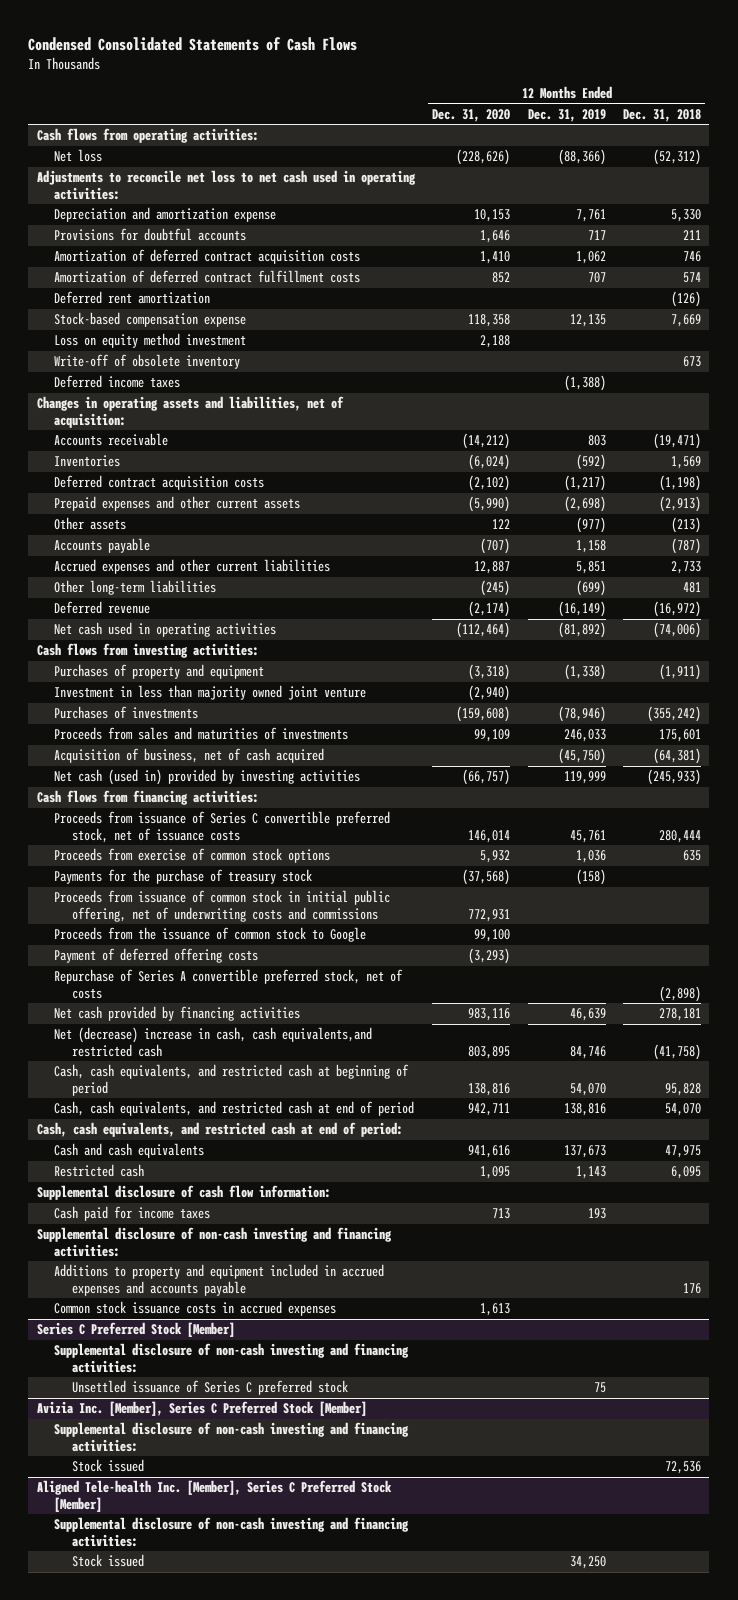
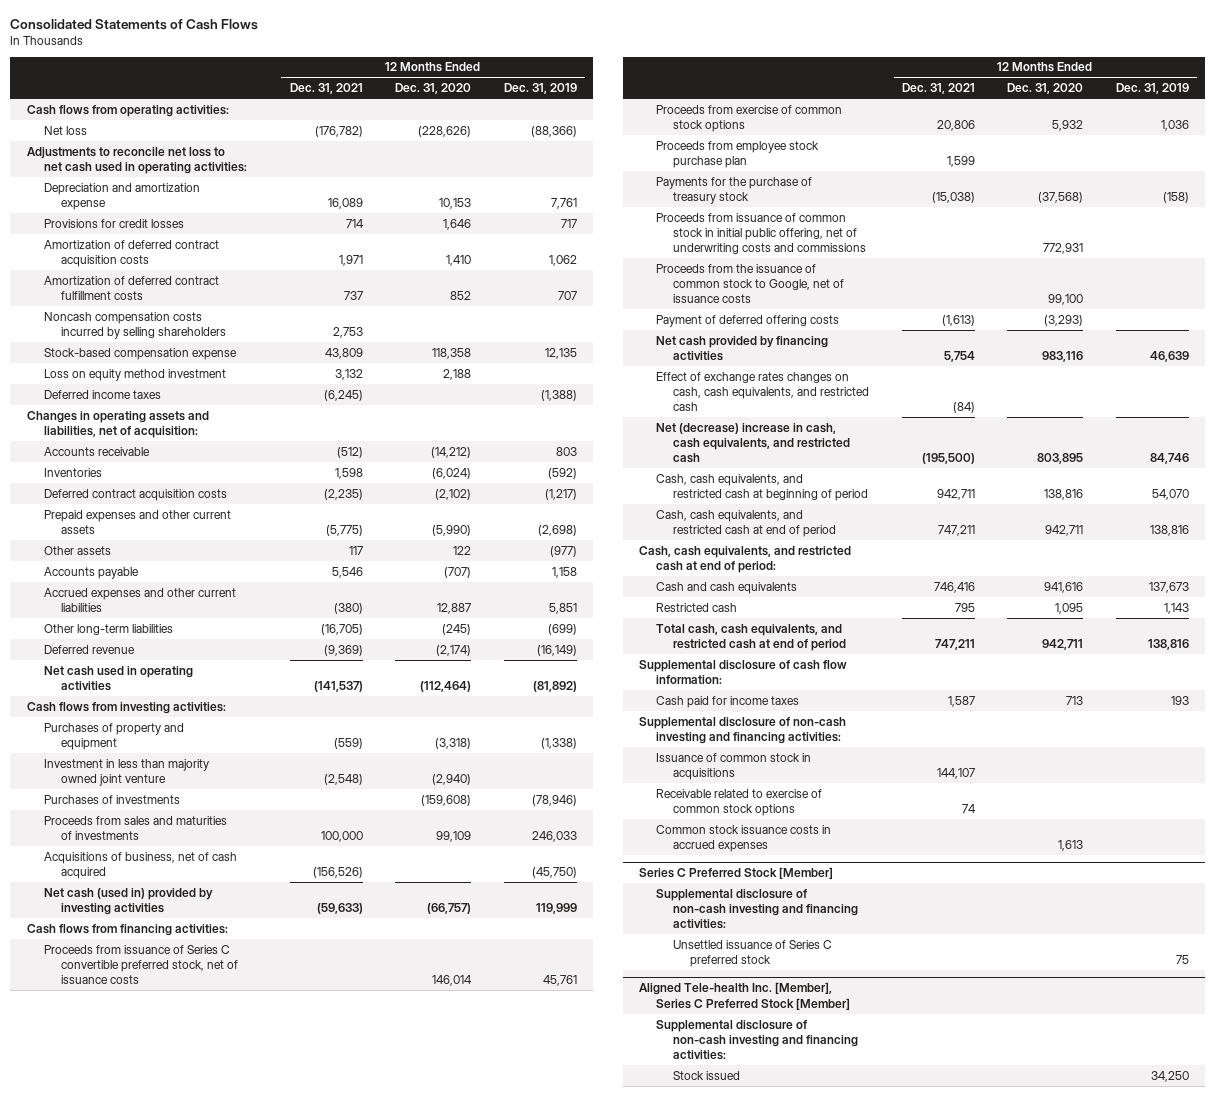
- Condensed Consolidated Statements of Cash Flows
+ Consolidated Statements of Cash Flows
- | 12 Months Ended Dec. 31, 2020 | 12 Months Ended Dec. 31, 2019 | 12 Months Ended Dec. 31, 2018
+ | 12 Months Ended Dec. 31, 2021 | 12 Months Ended Dec. 31, 2020 | 12 Months Ended Dec. 31, 2019
- Provisions for doubtful accounts | 1,646 | 717 | 211
+ Provisions for credit losses | 714 | 1,646 | 717
- Deferred rent amortization | | | (126)
+ Noncash compensation costs incurred by selling shareholders | 2,753 | |
- Write-off of obsolete inventory | | | 673
- Acquisition of business, net of cash acquired | | (45,750) | (64,381)
+ Acquisitions of business, net of cash acquired | (156,526) | | (45,750)
+ Proceeds from employee stock purchase plan | 1,599 | |
- Proceeds from the issuance of common stock to Google | 99,100 | |
+ Proceeds from the issuance of common stock to Google, net of issuance costs | | 99,100 |
- Repurchase of Series A convertible preferred stock, net of costs | | | (2,898)
- Net (decrease) increase in cash, cash equivalents,and restricted cash | 803,895 | 84,746 | (41,758)
+ Effect of exchange rates changes on cash, cash equivalents, and restricted cash | (84) | |
+ Net (decrease) increase in cash, cash equivalents, and restricted cash | (195,500) | 803,895 | 84,746
+ Total cash, cash equivalents, and restricted cash at end of period | 747,211 | 942,711 | 138,816
- Additions to property and equipment included in accrued expenses and accounts payable | | | 176
+ Issuance of common stock in acquisitions | 144,107 | |
+ Receivable related to exercise of common stock options | 74 | |
- Avizia Inc. [Member], Series C Preferred Stock [Member]
- Supplemental disclosure of non-cash investing and financing activities:
- Stock issued | | | 72,536

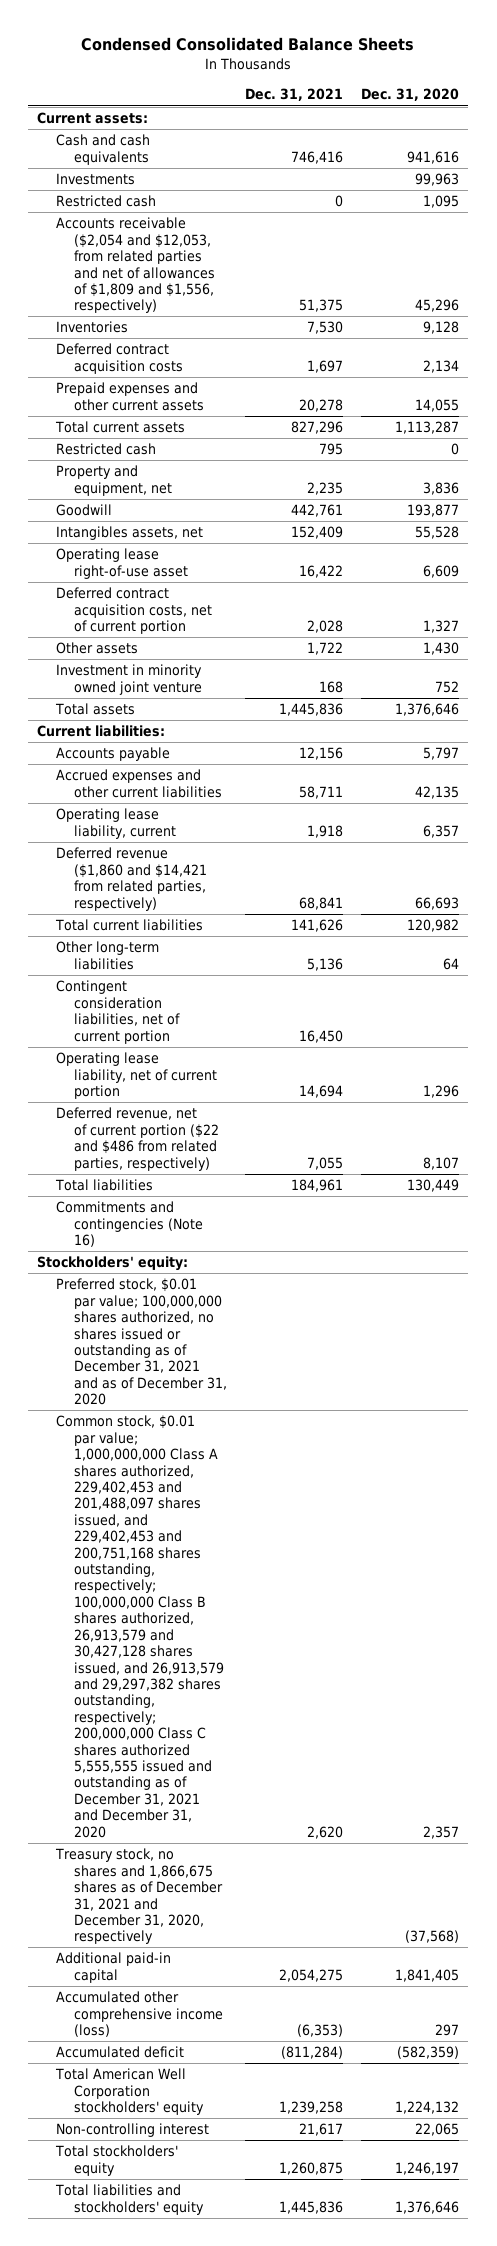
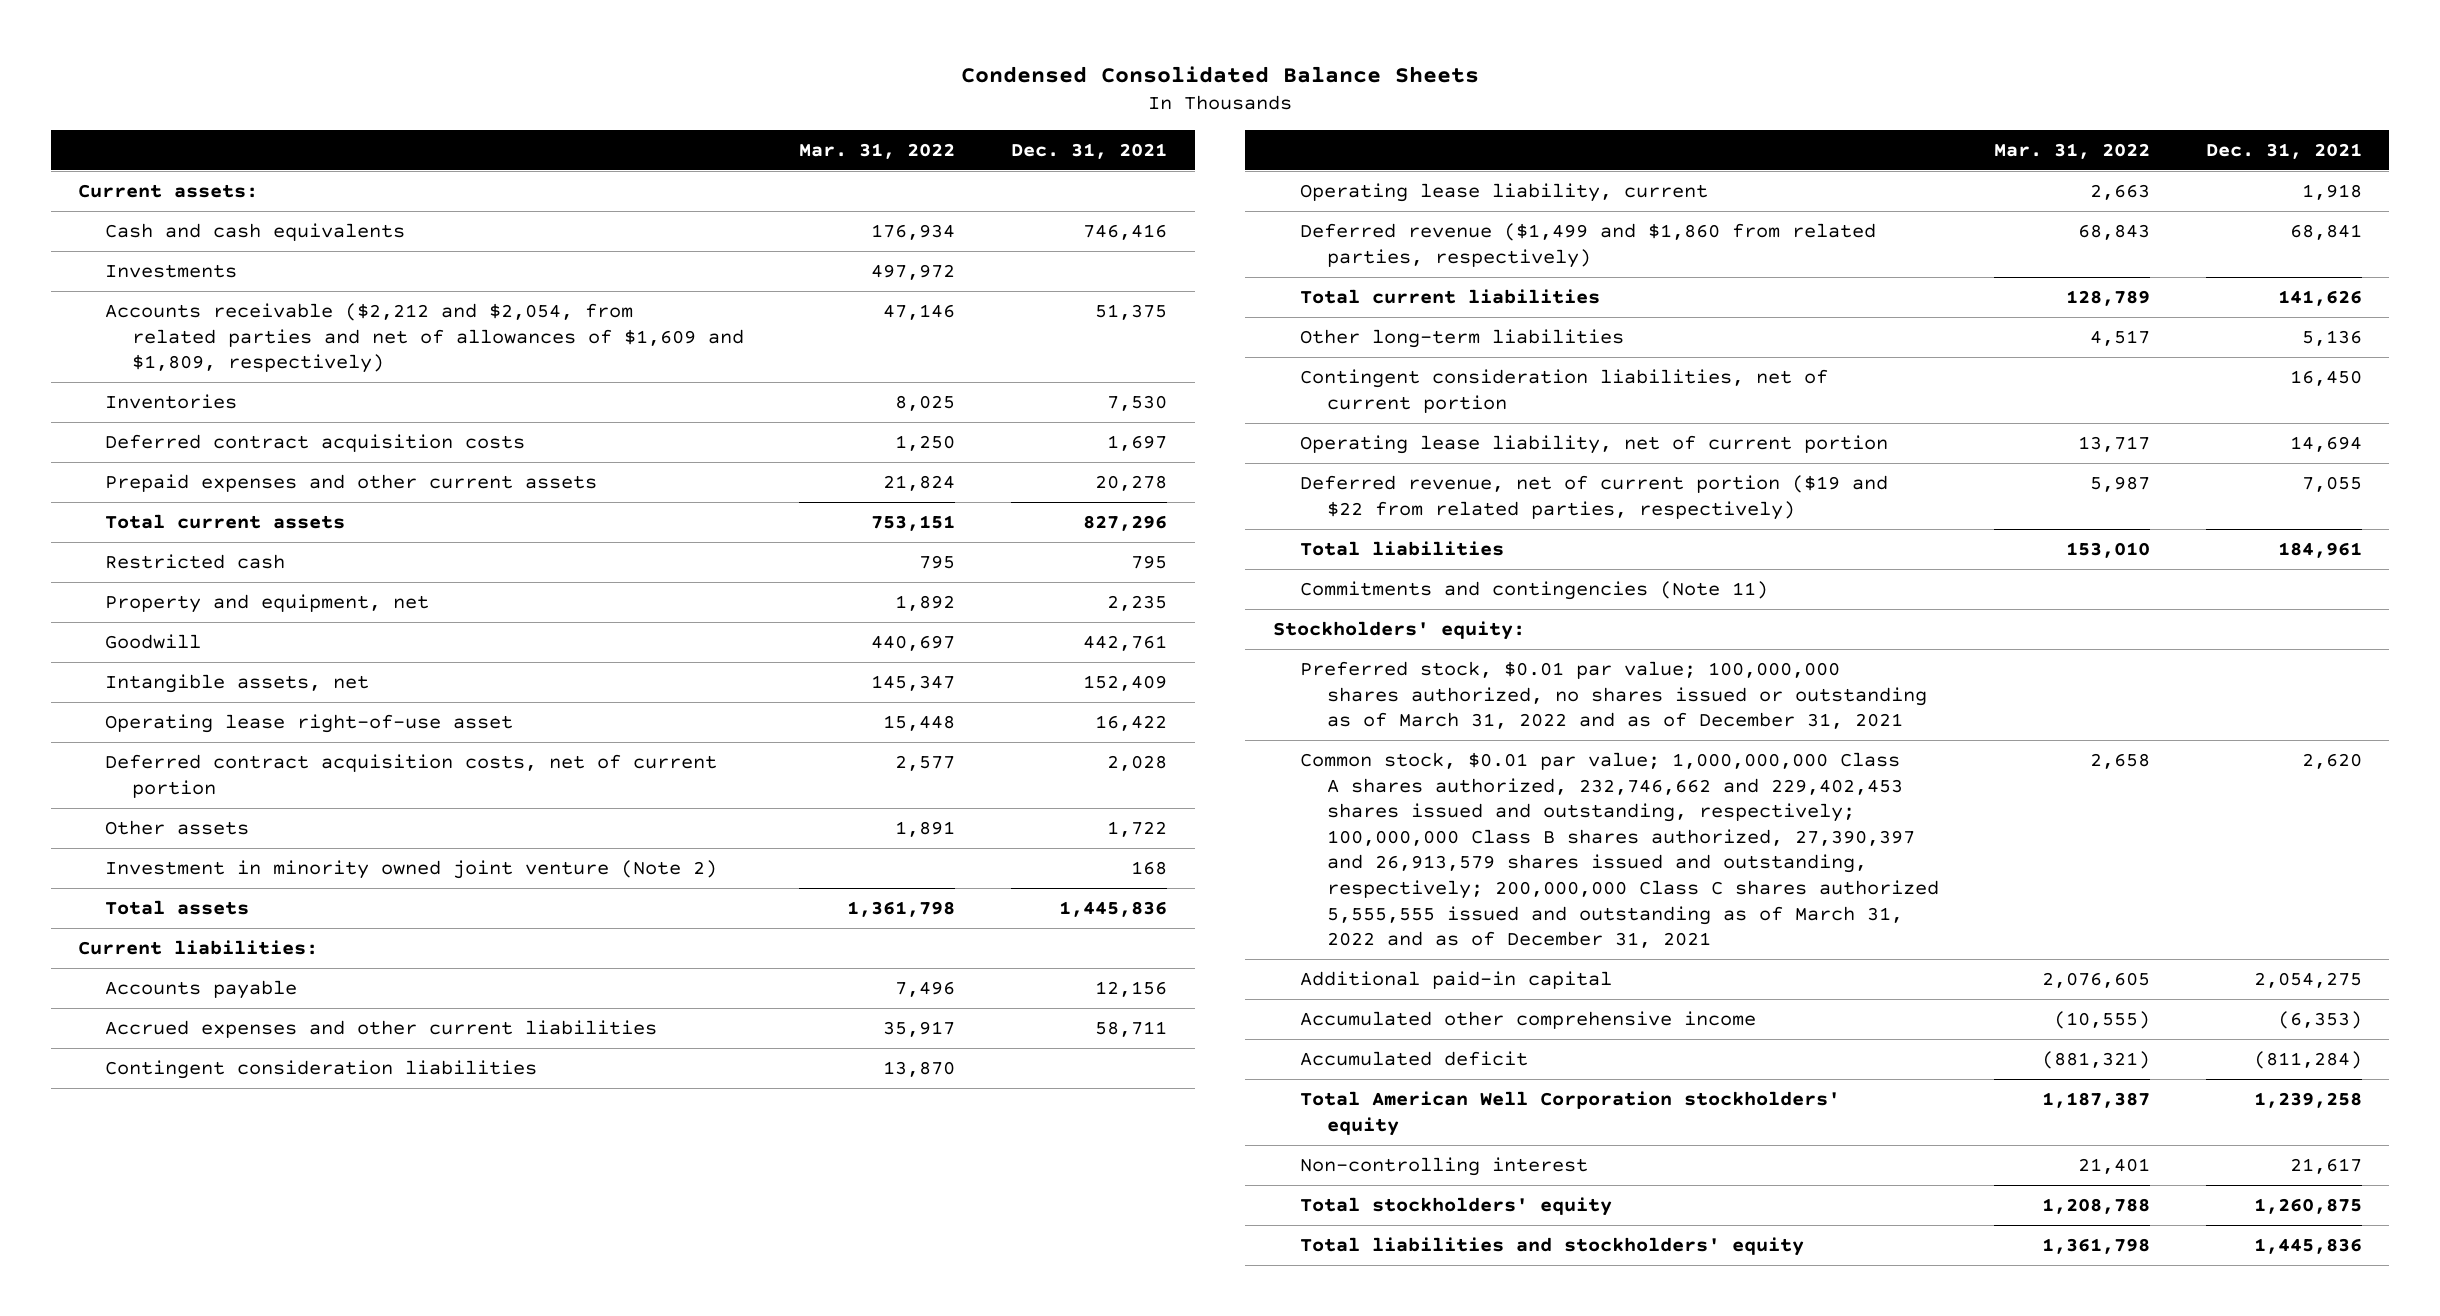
- | Dec. 31, 2021 | Dec. 31, 2020
+ | Mar. 31, 2022 | Dec. 31, 2021
- Restricted cash | 0 | 1,095
- Accounts receivable ($2,054 and $12,053, from related parties and net of allowances of $1,809 and $1,556, respectively) | 51,375 | 45,296
+ Accounts receivable ($2,212 and $2,054, from related parties and net of allowances of $1,609 and $1,809, respectively) | 47,146 | 51,375
- Intangibles assets, net | 152,409 | 55,528
+ Intangible assets, net | 145,347 | 152,409
- Investment in minority owned joint venture | 168 | 752
+ Investment in minority owned joint venture (Note 2) | | 168
+ Contingent consideration liabilities | 13,870 |
- Deferred revenue ($1,860 and $14,421 from related parties, respectively) | 68,841 | 66,693
+ Deferred revenue ($1,499 and $1,860 from related parties, respectively) | 68,843 | 68,841
- Deferred revenue, net of current portion ($22 and $486 from related parties, respectively) | 7,055 | 8,107
+ Deferred revenue, net of current portion ($19 and $22 from related parties, respectively) | 5,987 | 7,055
- Commitments and contingencies (Note 16)
+ Commitments and contingencies (Note 11)
- Preferred stock, $0.01 par value; 100,000,000 shares authorized, no shares issued or outstanding as of December 31, 2021 and as of December 31, 2020
- Common stock, $0.01 par value; 1,000,000,000 Class A shares authorized, 229,402,453 and 201,488,097 shares issued, and 229,402,453 and 200,751,168 shares outstanding, respectively; 100,000,000 Class B shares authorized, 26,913,579 and 30,427,128 shares issued, and 26,913,579 and 29,297,382 shares outstanding, respectively; 200,000,000 Class C shares authorized 5,555,555 issued and outstanding as of December 31, 2021 and December 31, 2020 | 2,620 | 2,357
- Treasury stock, no shares and 1,866,675 shares as of December 31, 2021 and December 31, 2020, respectively | | (37,568)
+ Preferred stock, $0.01 par value; 100,000,000 shares authorized, no shares issued or outstanding as of March 31, 2022 and as of December 31, 2021
+ Common stock, $0.01 par value; 1,000,000,000 Class A shares authorized, 232,746,662 and 229,402,453 shares issued and outstanding, respectively; 100,000,000 Class B shares authorized, 27,390,397 and 26,913,579 shares issued and outstanding, respectively; 200,000,000 Class C shares authorized 5,555,555 issued and outstanding as of March 31, 2022 and as of December 31, 2021 | 2,658 | 2,620
- Accumulated other comprehensive income (loss) | (6,353) | 297
+ Accumulated other comprehensive income | (10,555) | (6,353)

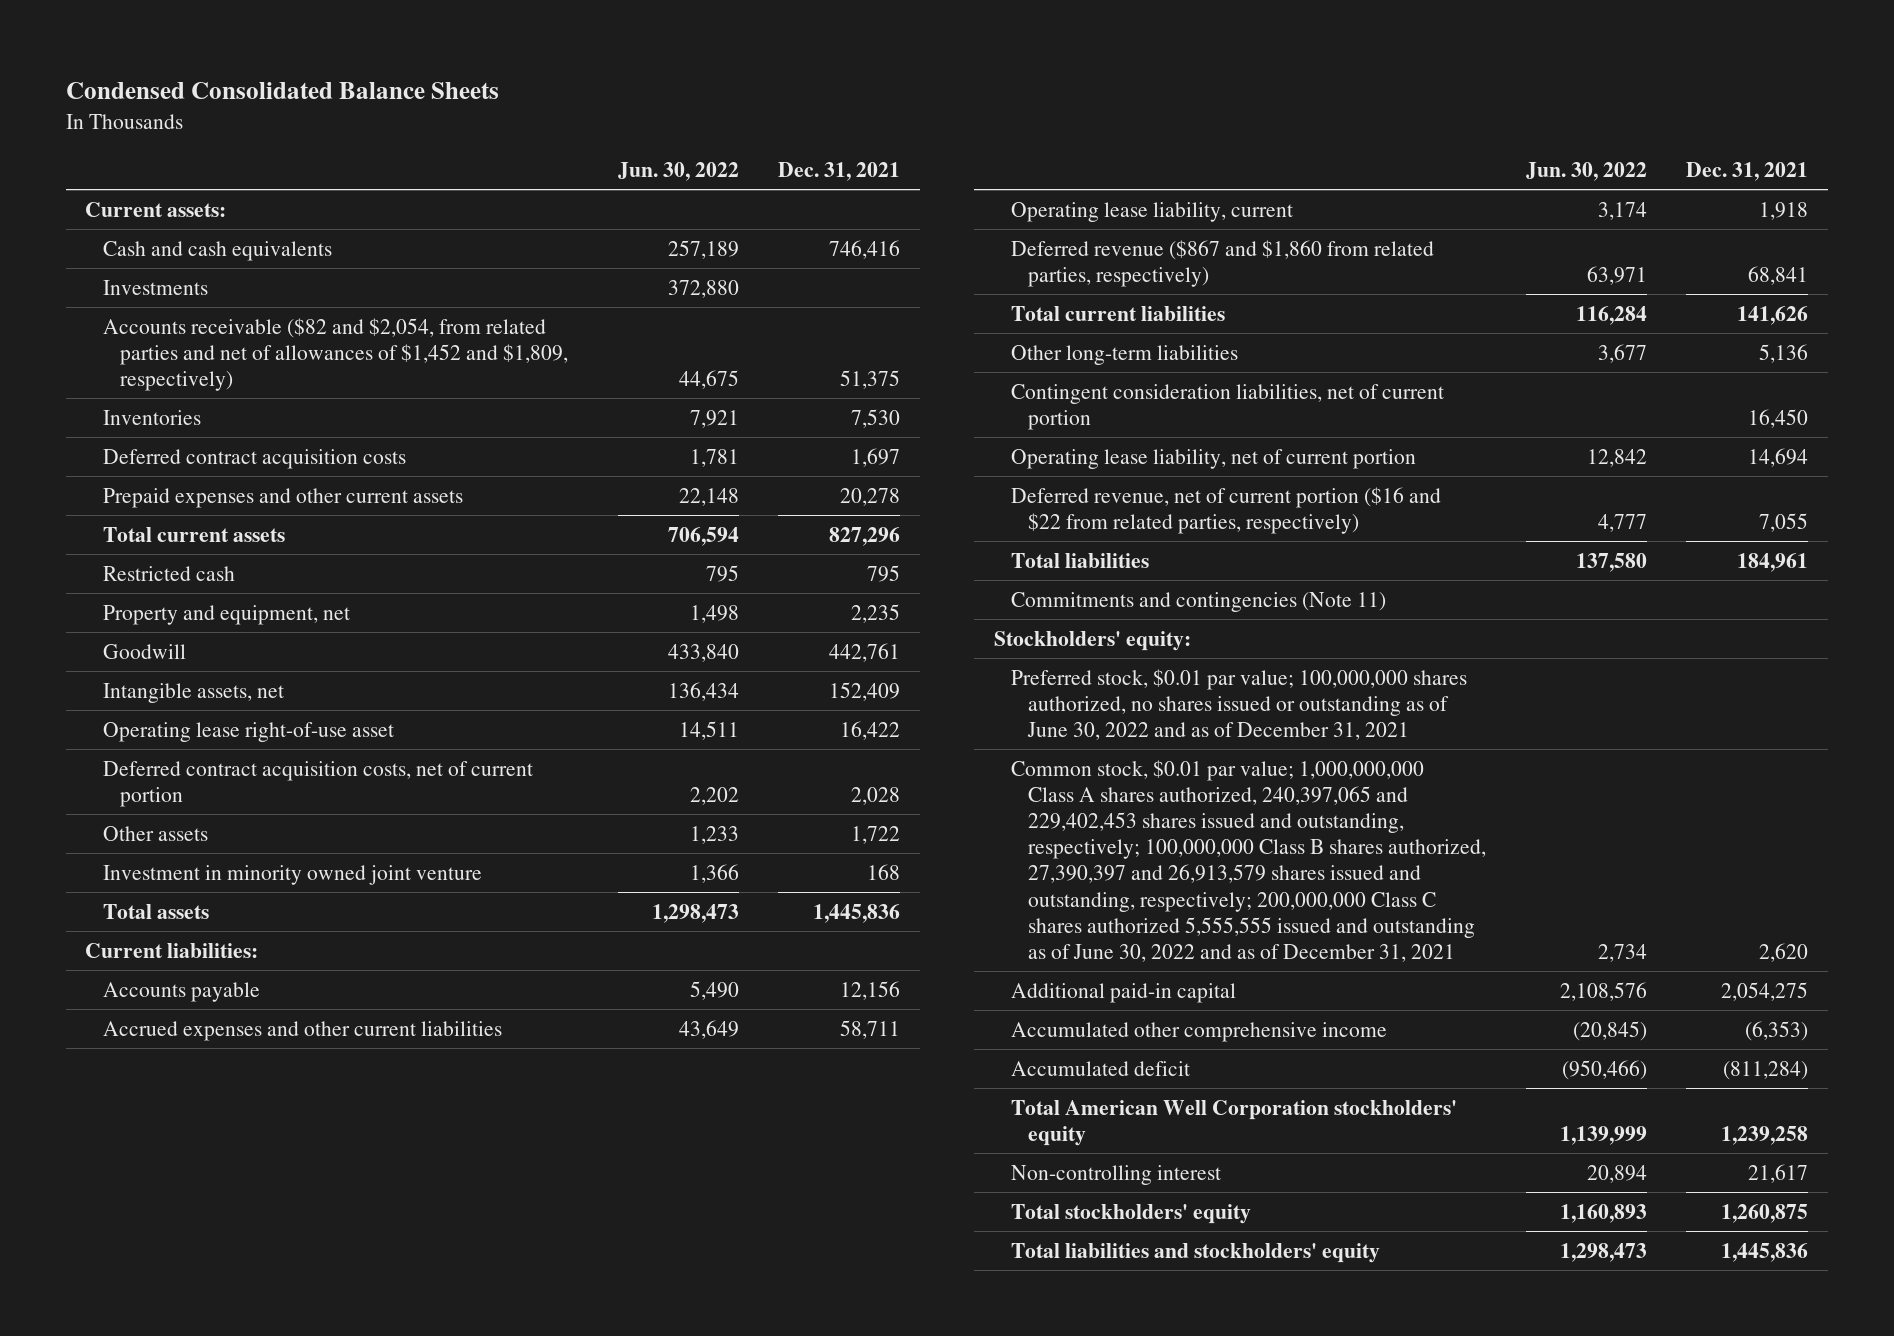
- | Mar. 31, 2022 | Dec. 31, 2021
+ | Jun. 30, 2022 | Dec. 31, 2021
- Accounts receivable ($2,212 and $2,054, from related parties and net of allowances of $1,609 and $1,809, respectively) | 47,146 | 51,375
+ Accounts receivable ($82 and $2,054, from related parties and net of allowances of $1,452 and $1,809, respectively) | 44,675 | 51,375
- Investment in minority owned joint venture (Note 2) | | 168
+ Investment in minority owned joint venture | 1,366 | 168
- Contingent consideration liabilities | 13,870 |
- Deferred revenue ($1,499 and $1,860 from related parties, respectively) | 68,843 | 68,841
+ Deferred revenue ($867 and $1,860 from related parties, respectively) | 63,971 | 68,841
- Deferred revenue, net of current portion ($19 and $22 from related parties, respectively) | 5,987 | 7,055
+ Deferred revenue, net of current portion ($16 and $22 from related parties, respectively) | 4,777 | 7,055
- Preferred stock, $0.01 par value; 100,000,000 shares authorized, no shares issued or outstanding as of March 31, 2022 and as of December 31, 2021
- Common stock, $0.01 par value; 1,000,000,000 Class A shares authorized, 232,746,662 and 229,402,453 shares issued and outstanding, respectively; 100,000,000 Class B shares authorized, 27,390,397 and 26,913,579 shares issued and outstanding, respectively; 200,000,000 Class C shares authorized 5,555,555 issued and outstanding as of March 31, 2022 and as of December 31, 2021 | 2,658 | 2,620
+ Preferred stock, $0.01 par value; 100,000,000 shares authorized, no shares issued or outstanding as of June 30, 2022 and as of December 31, 2021
+ Common stock, $0.01 par value; 1,000,000,000 Class A shares authorized, 240,397,065 and 229,402,453 shares issued and outstanding, respectively; 100,000,000 Class B shares authorized, 27,390,397 and 26,913,579 shares issued and outstanding, respectively; 200,000,000 Class C shares authorized 5,555,555 issued and outstanding as of June 30, 2022 and as of December 31, 2021 | 2,734 | 2,620

